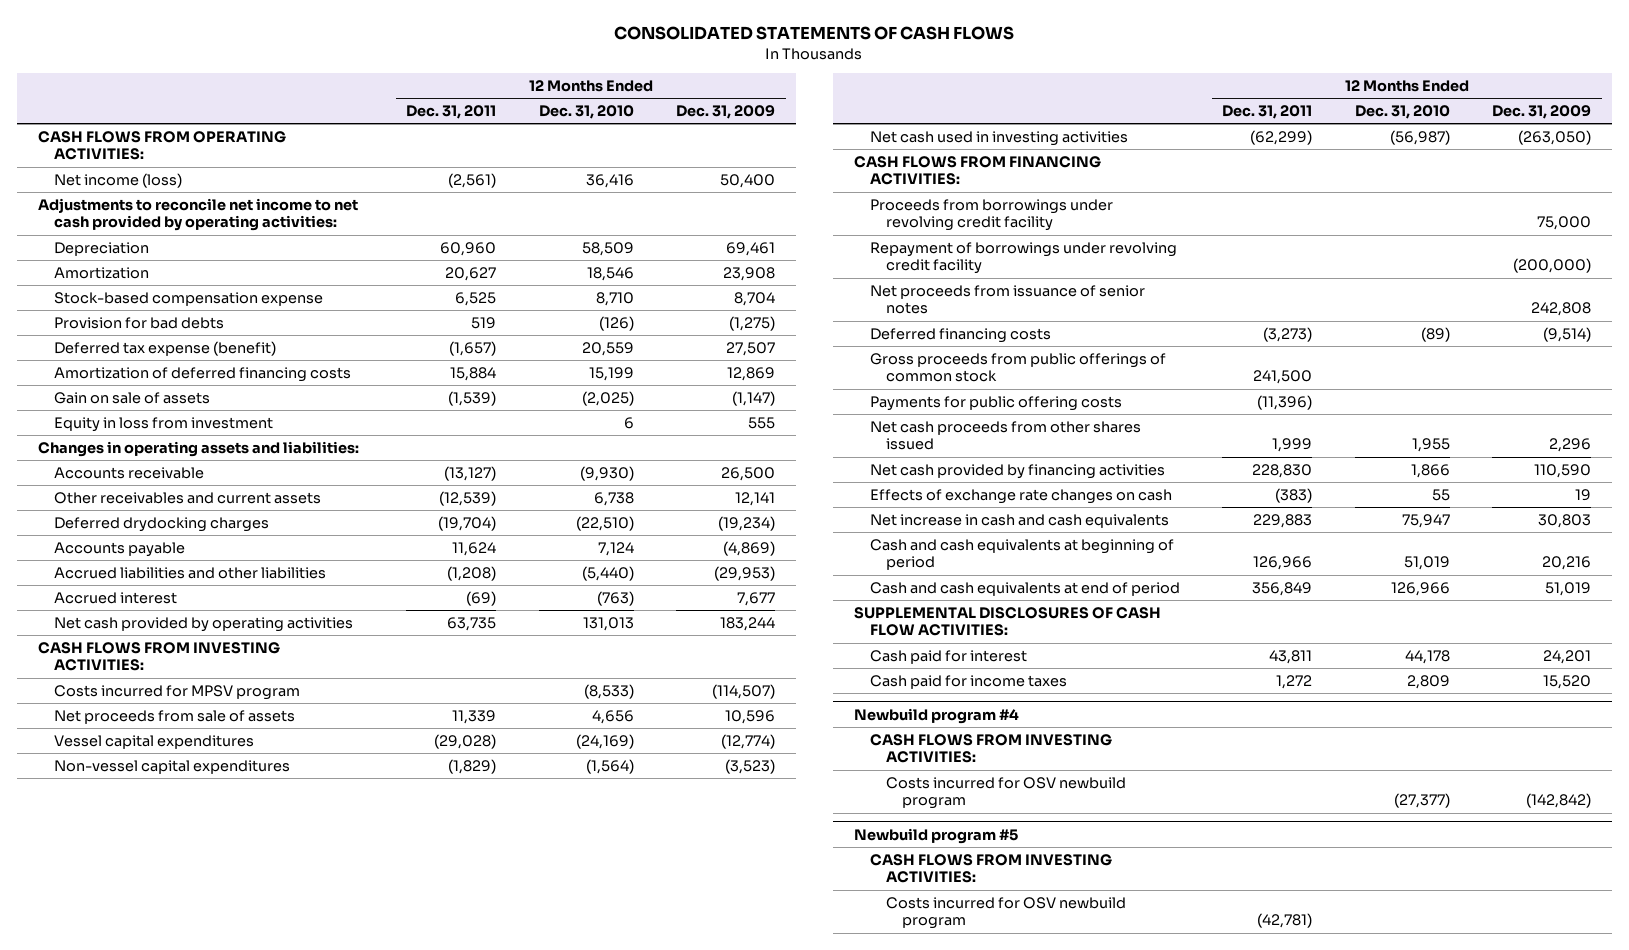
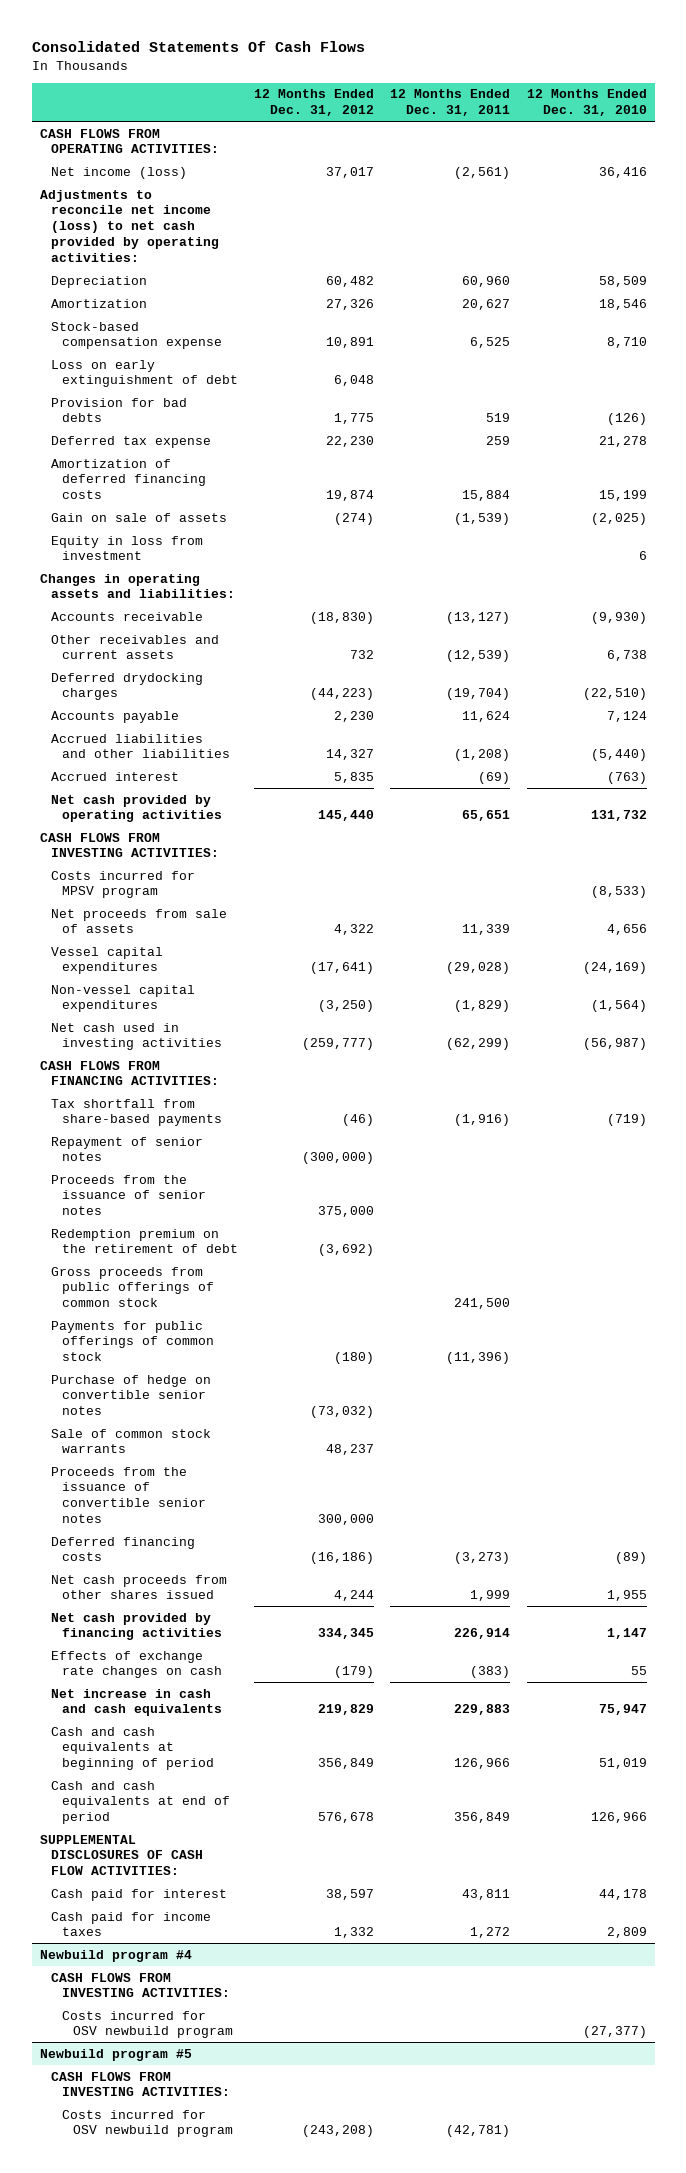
- CONSOLIDATED STATEMENTS OF CASH FLOWS
+ Consolidated Statements Of Cash Flows
- | 12 Months Ended Dec. 31, 2011 | 12 Months Ended Dec. 31, 2010 | 12 Months Ended Dec. 31, 2009
+ | 12 Months Ended Dec. 31, 2012 | 12 Months Ended Dec. 31, 2011 | 12 Months Ended Dec. 31, 2010
- Adjustments to reconcile net income to net cash provided by operating activities:
+ Adjustments to reconcile net income (loss) to net cash provided by operating activities:
+ Loss on early extinguishment of debt | 6,048 | |
- Deferred tax expense (benefit) | (1,657) | 20,559 | 27,507
+ Deferred tax expense | 22,230 | 259 | 21,278
- Net cash provided by operating activities | 63,735 | 131,013 | 183,244
+ Net cash provided by operating activities | 145,440 | 65,651 | 131,732
- Proceeds from borrowings under revolving credit facility | | | 75,000
- Repayment of borrowings under revolving credit facility | | | (200,000)
- Net proceeds from issuance of senior notes | | | 242,808
+ Tax shortfall from share-based payments | (46) | (1,916) | (719)
+ Repayment of senior notes | (300,000) | |
+ Proceeds from the issuance of senior notes | 375,000 | |
+ Redemption premium on the retirement of debt | (3,692) | |
- Payments for public offering costs | (11,396) | |
+ Payments for public offerings of common stock | (180) | (11,396) |
+ Purchase of hedge on convertible senior notes | (73,032) | |
+ Sale of common stock warrants | 48,237 | |
+ Proceeds from the issuance of convertible senior notes | 300,000 | |
moved down: Deferred financing costs | (16,186) | (3,273) | (89)
- Net cash provided by financing activities | 228,830 | 1,866 | 110,590
+ Net cash provided by financing activities | 334,345 | 226,914 | 1,147

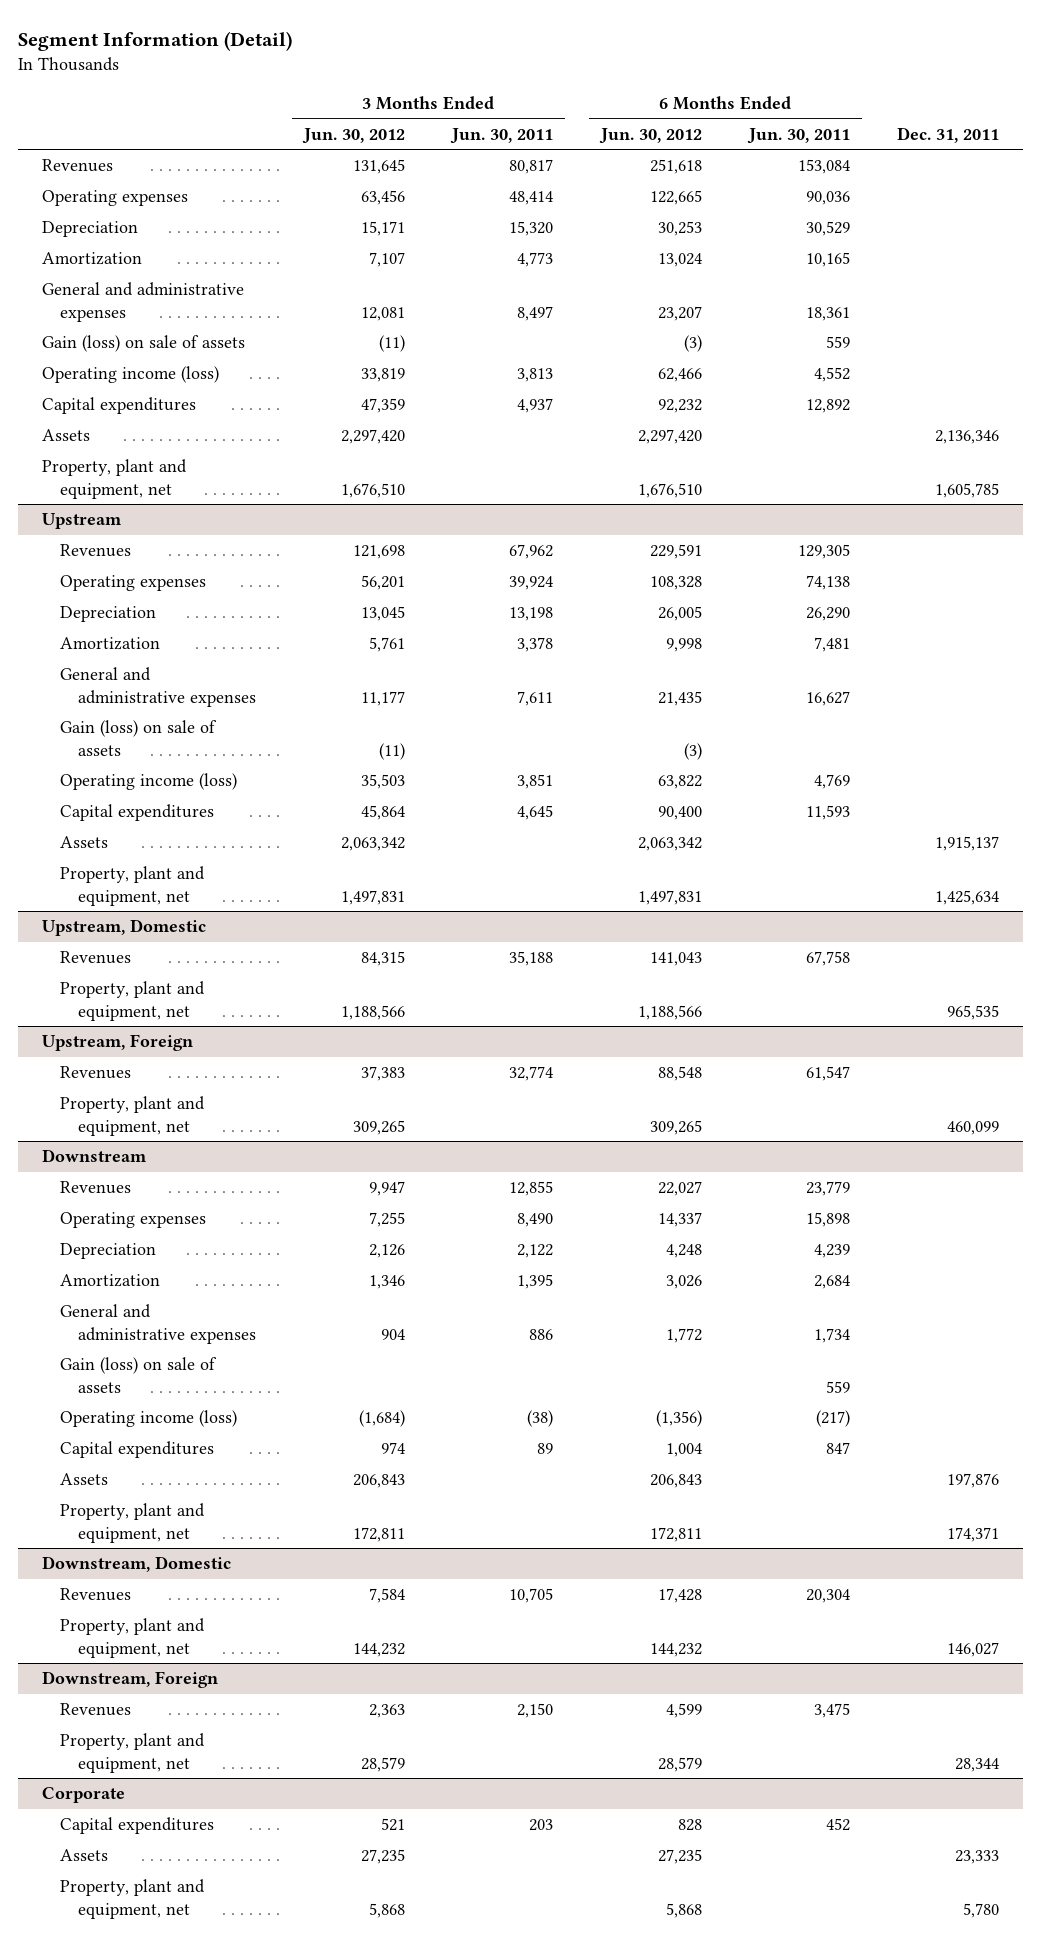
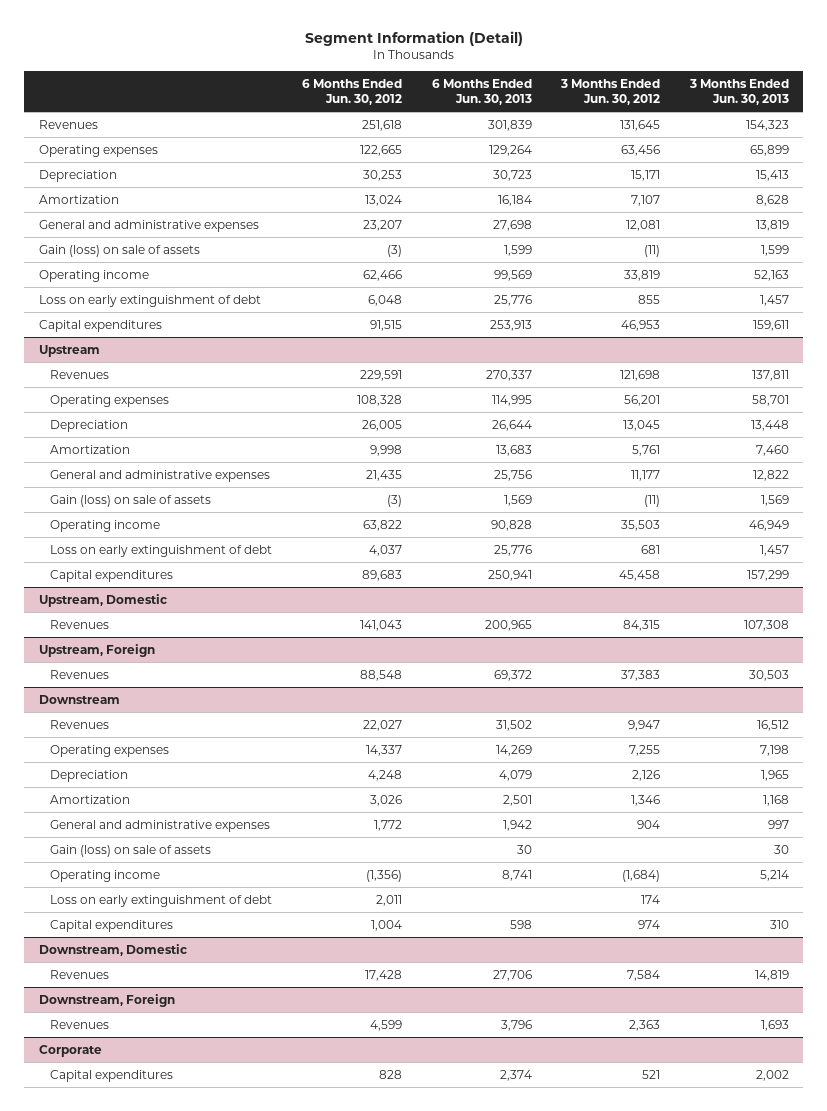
- | 3 Months Ended Jun. 30, 2012 | 3 Months Ended Jun. 30, 2011 | 6 Months Ended Jun. 30, 2012 | 6 Months Ended Jun. 30, 2011 | Dec. 31, 2011
+ | 6 Months Ended Jun. 30, 2012 | 6 Months Ended Jun. 30, 2013 | 3 Months Ended Jun. 30, 2012 | 3 Months Ended Jun. 30, 2013
- Operating income (loss) | 33,819 | 3,813 | 62,466 | 4,552 |
- Capital expenditures | 47,359 | 4,937 | 92,232 | 12,892 |
- Assets | 2,297,420 | | 2,297,420 | | 2,136,346
- Property, plant and equipment, net | 1,676,510 | | 1,676,510 | | 1,605,785
+ Operating income | 62,466 | 99,569 | 33,819 | 52,163
+ Loss on early extinguishment of debt | 6,048 | 25,776 | 855 | 1,457
+ Capital expenditures | 91,515 | 253,913 | 46,953 | 159,611
@ Upstream
- Operating income (loss) | 35,503 | 3,851 | 63,822 | 4,769 |
- Capital expenditures | 45,864 | 4,645 | 90,400 | 11,593 |
- Assets | 2,063,342 | | 2,063,342 | | 1,915,137
- Property, plant and equipment, net | 1,497,831 | | 1,497,831 | | 1,425,634
+ Operating income | 63,822 | 90,828 | 35,503 | 46,949
+ Loss on early extinguishment of debt | 4,037 | 25,776 | 681 | 1,457
+ Capital expenditures | 89,683 | 250,941 | 45,458 | 157,299
@ Upstream, Domestic
- Property, plant and equipment, net | 1,188,566 | | 1,188,566 | | 965,535
@ Upstream, Foreign
- Property, plant and equipment, net | 309,265 | | 309,265 | | 460,099
@ Downstream
- Operating income (loss) | (1,684) | (38) | (1,356) | (217) |
+ Operating income | (1,356) | 8,741 | (1,684) | 5,214
+ Loss on early extinguishment of debt | 2,011 | | 174 |
- Assets | 206,843 | | 206,843 | | 197,876
- Property, plant and equipment, net | 172,811 | | 172,811 | | 174,371
@ Downstream, Domestic
- Property, plant and equipment, net | 144,232 | | 144,232 | | 146,027
@ Downstream, Foreign
- Property, plant and equipment, net | 28,579 | | 28,579 | | 28,344
@ Corporate
- Assets | 27,235 | | 27,235 | | 23,333
- Property, plant and equipment, net | 5,868 | | 5,868 | | 5,780

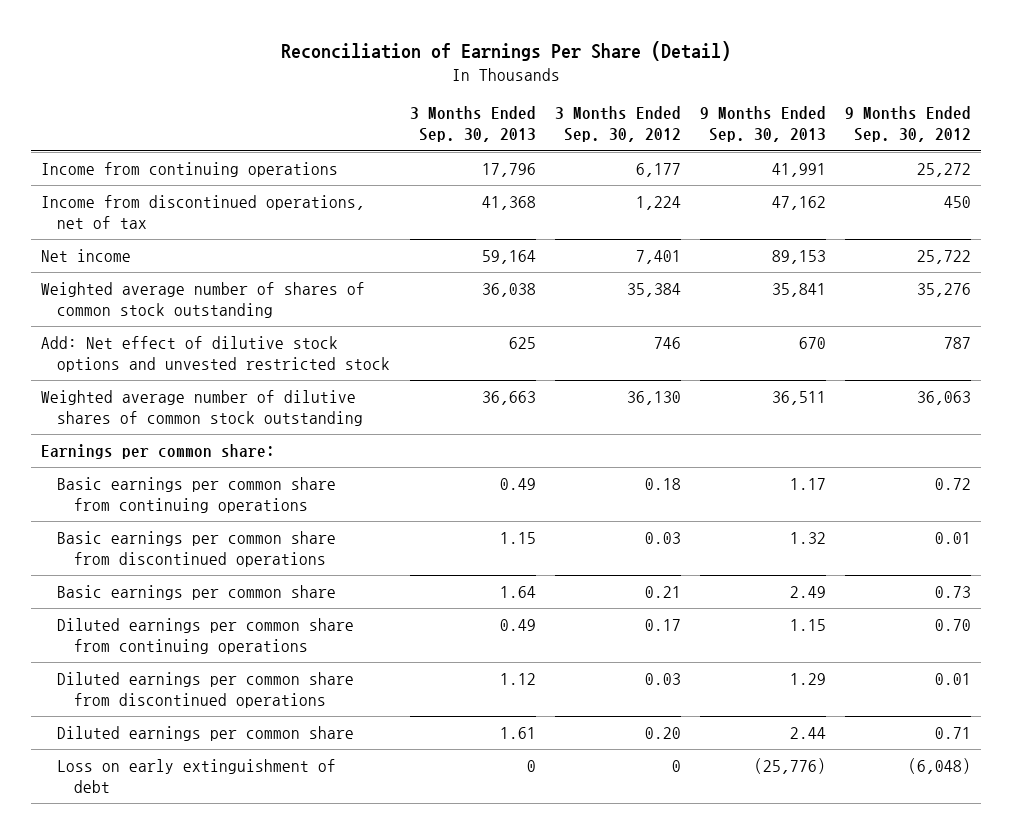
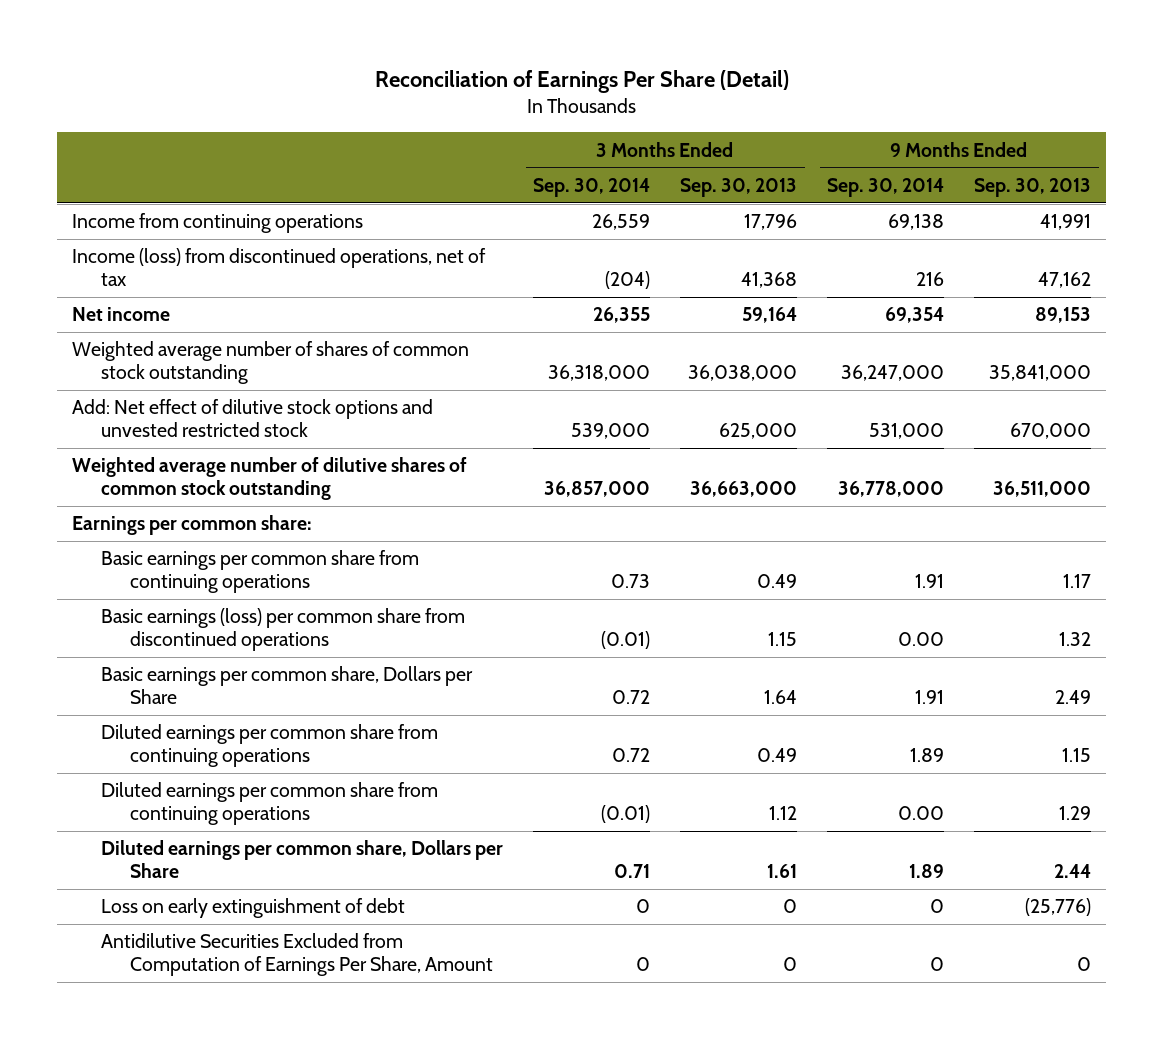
- | 3 Months Ended Sep. 30, 2013 | 3 Months Ended Sep. 30, 2012 | 9 Months Ended Sep. 30, 2013 | 9 Months Ended Sep. 30, 2012
+ | 3 Months Ended Sep. 30, 2014 | 3 Months Ended Sep. 30, 2013 | 9 Months Ended Sep. 30, 2014 | 9 Months Ended Sep. 30, 2013
- Income from discontinued operations, net of tax | 41,368 | 1,224 | 47,162 | 450
+ Income (loss) from discontinued operations, net of tax | (204) | 41,368 | 216 | 47,162
- Weighted average number of shares of common stock outstanding | 36,038 | 35,384 | 35,841 | 35,276
- Add: Net effect of dilutive stock options and unvested restricted stock | 625 | 746 | 670 | 787
- Weighted average number of dilutive shares of common stock outstanding | 36,663 | 36,130 | 36,511 | 36,063
+ Weighted average number of shares of common stock outstanding | 36,318,000 | 36,038,000 | 36,247,000 | 35,841,000
+ Add: Net effect of dilutive stock options and unvested restricted stock | 539,000 | 625,000 | 531,000 | 670,000
+ Weighted average number of dilutive shares of common stock outstanding | 36,857,000 | 36,663,000 | 36,778,000 | 36,511,000
- Basic earnings per common share from discontinued operations | 1.15 | 0.03 | 1.32 | 0.01
- Basic earnings per common share | 1.64 | 0.21 | 2.49 | 0.73
+ Basic earnings (loss) per common share from discontinued operations | (0.01) | 1.15 | 0.00 | 1.32
+ Basic earnings per common share, Dollars per Share | 0.72 | 1.64 | 1.91 | 2.49
- Diluted earnings per common share from discontinued operations | 1.12 | 0.03 | 1.29 | 0.01
- Diluted earnings per common share | 1.61 | 0.20 | 2.44 | 0.71
+ Diluted earnings per common share from continuing operations | (0.01) | 1.12 | 0.00 | 1.29
+ Diluted earnings per common share, Dollars per Share | 0.71 | 1.61 | 1.89 | 2.44
+ Antidilutive Securities Excluded from Computation of Earnings Per Share, Amount | 0 | 0 | 0 | 0

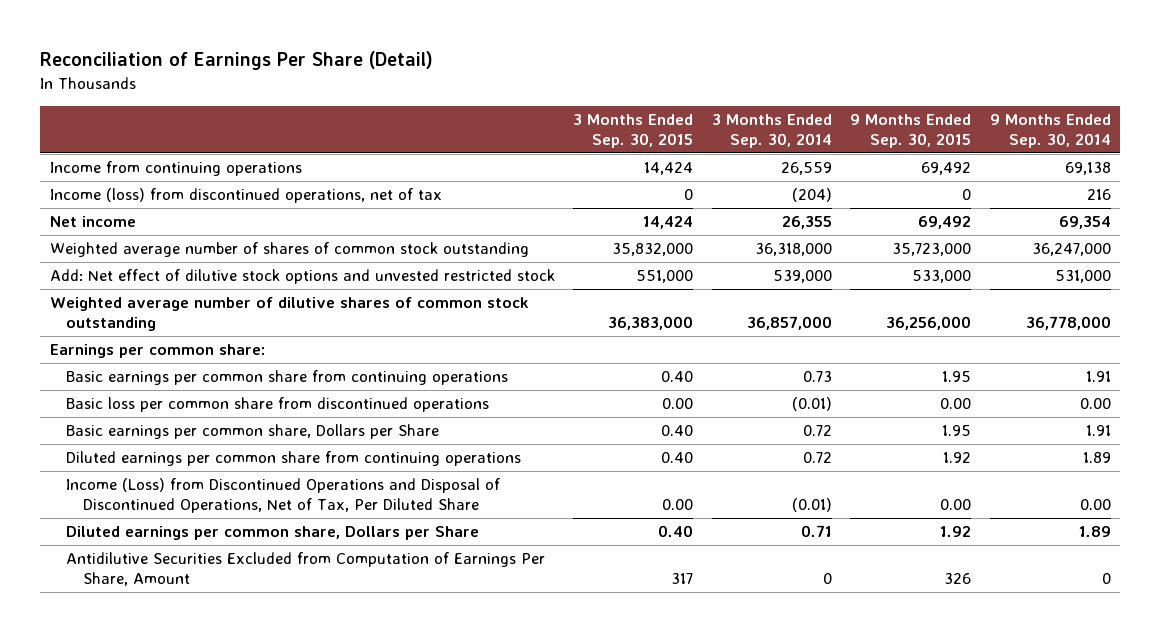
- | 3 Months Ended Sep. 30, 2014 | 3 Months Ended Sep. 30, 2013 | 9 Months Ended Sep. 30, 2014 | 9 Months Ended Sep. 30, 2013
+ | 3 Months Ended Sep. 30, 2015 | 3 Months Ended Sep. 30, 2014 | 9 Months Ended Sep. 30, 2015 | 9 Months Ended Sep. 30, 2014
- Basic earnings (loss) per common share from discontinued operations | (0.01) | 1.15 | 0.00 | 1.32
+ Basic loss per common share from discontinued operations | 0.00 | (0.01) | 0.00 | 0.00
- Diluted earnings per common share from continuing operations | (0.01) | 1.12 | 0.00 | 1.29
+ Income (Loss) from Discontinued Operations and Disposal of Discontinued Operations, Net of Tax, Per Diluted Share | 0.00 | (0.01) | 0.00 | 0.00
- Loss on early extinguishment of debt | 0 | 0 | 0 | (25,776)

